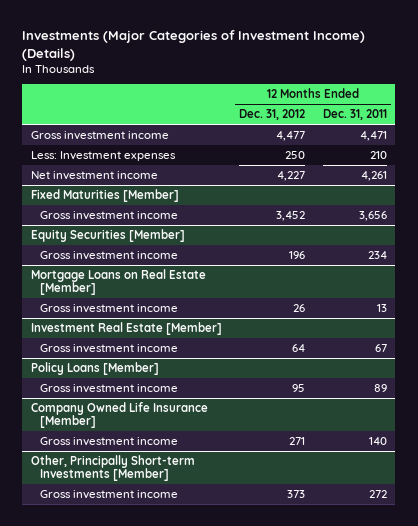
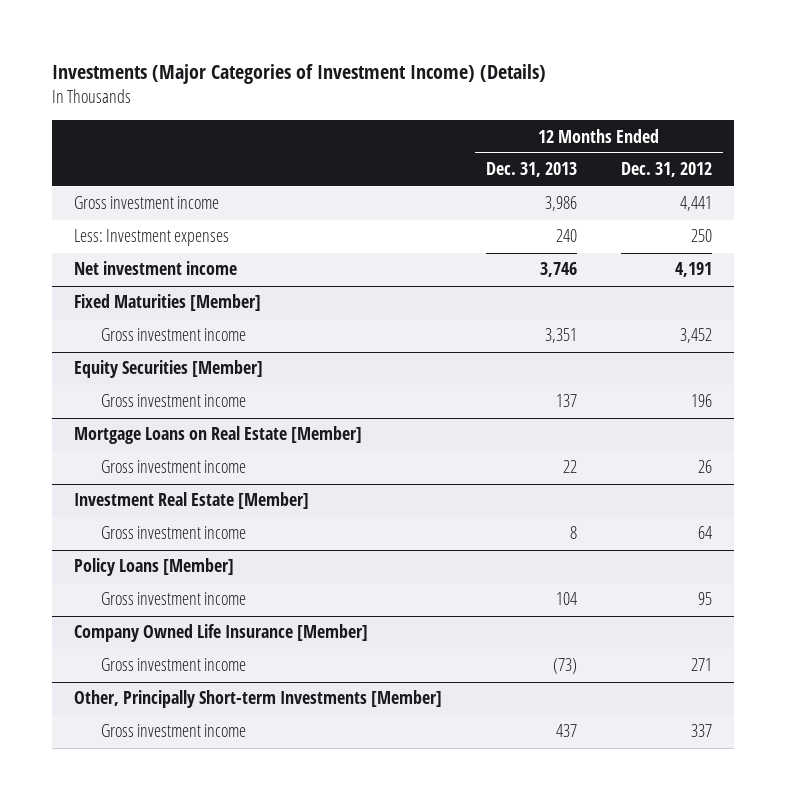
- | 12 Months Ended Dec. 31, 2012 | 12 Months Ended Dec. 31, 2011
+ | 12 Months Ended Dec. 31, 2013 | 12 Months Ended Dec. 31, 2012
- Gross investment income | 4,477 | 4,471
+ Gross investment income | 3,986 | 4,441
- Net investment income | 4,227 | 4,261
+ Net investment income | 3,746 | 4,191
@ Other, Principally Short-term Investments [Member]
- Gross investment income | 373 | 272
+ Gross investment income | 437 | 337

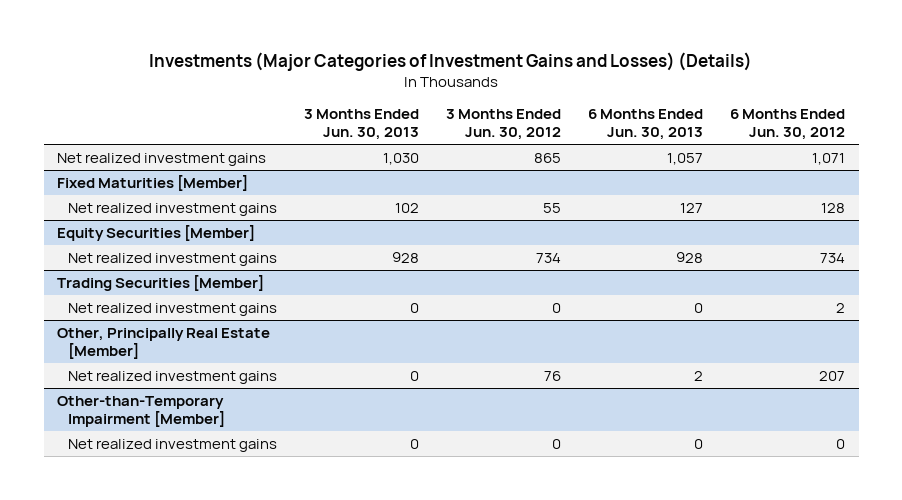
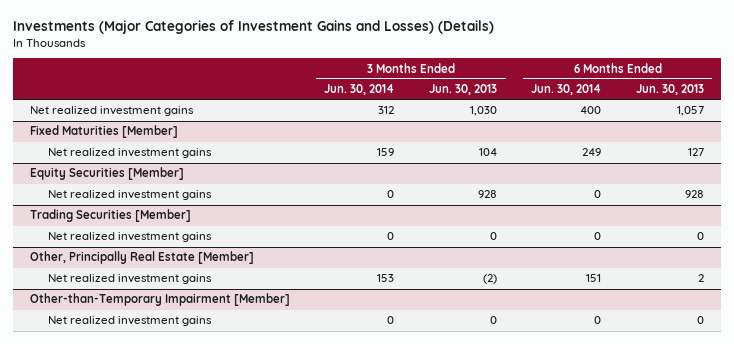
- | 3 Months Ended Jun. 30, 2013 | 3 Months Ended Jun. 30, 2012 | 6 Months Ended Jun. 30, 2013 | 6 Months Ended Jun. 30, 2012
+ | 3 Months Ended Jun. 30, 2014 | 3 Months Ended Jun. 30, 2013 | 6 Months Ended Jun. 30, 2014 | 6 Months Ended Jun. 30, 2013
@ Fixed Maturities [Member]
- Net realized investment gains | 102 | 55 | 127 | 128
+ Net realized investment gains | 159 | 104 | 249 | 127
@ Other, Principally Real Estate [Member]
- Net realized investment gains | 0 | 76 | 2 | 207
+ Net realized investment gains | 153 | (2) | 151 | 2

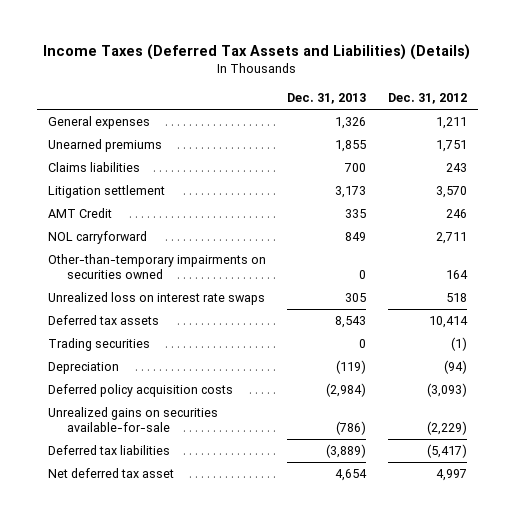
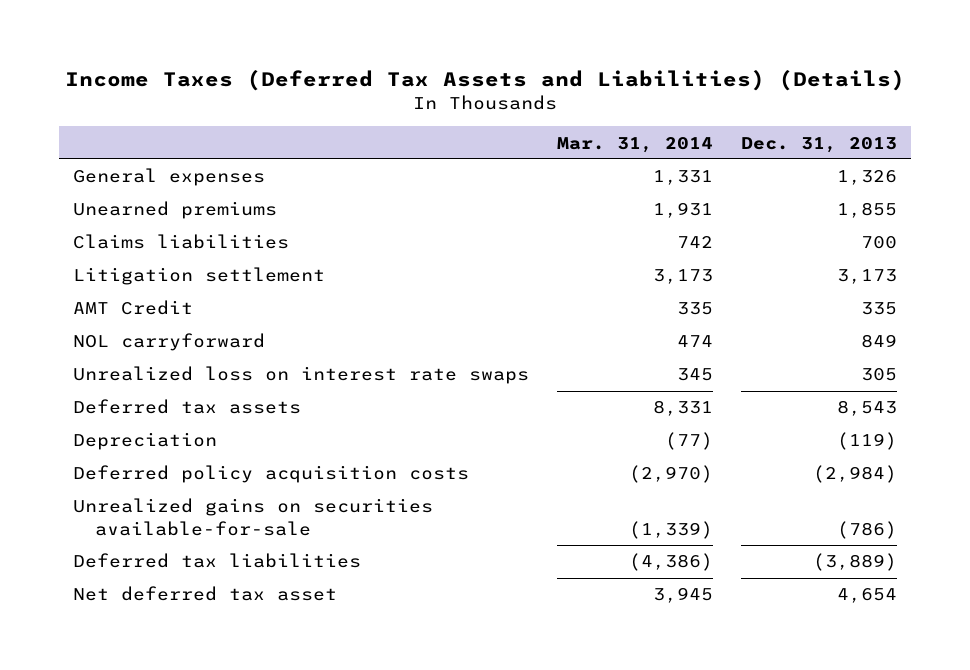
- | Dec. 31, 2013 | Dec. 31, 2012
+ | Mar. 31, 2014 | Dec. 31, 2013
- Other-than-temporary impairments on securities owned | 0 | 164
- Trading securities | 0 | (1)

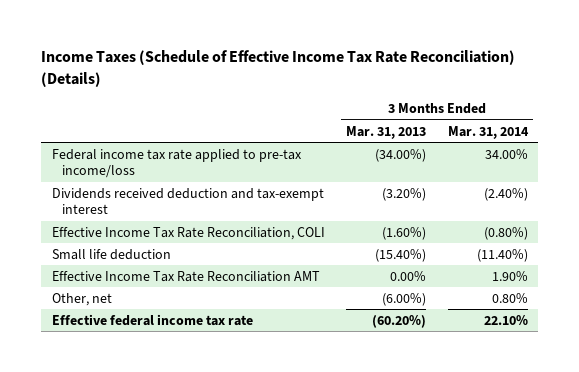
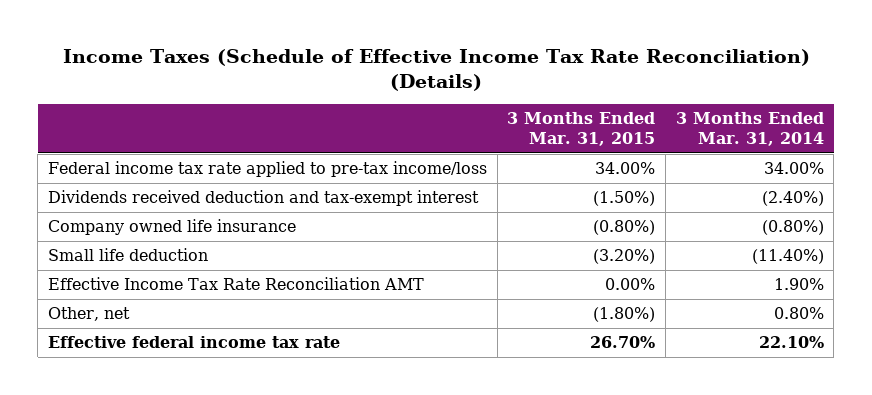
- | 3 Months Ended Mar. 31, 2013 | 3 Months Ended Mar. 31, 2014
+ | 3 Months Ended Mar. 31, 2015 | 3 Months Ended Mar. 31, 2014
- Effective Income Tax Rate Reconciliation, COLI | (1.60%) | (0.80%)
+ Company owned life insurance | (0.80%) | (0.80%)

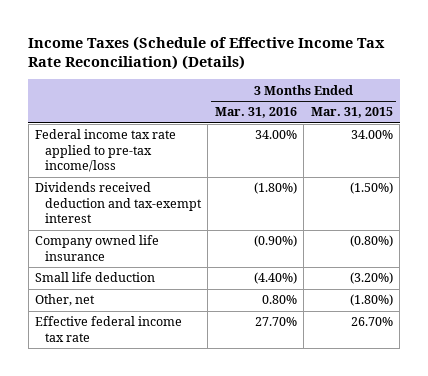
- | 3 Months Ended Mar. 31, 2015 | 3 Months Ended Mar. 31, 2014
+ | 3 Months Ended Mar. 31, 2016 | 3 Months Ended Mar. 31, 2015
- Effective Income Tax Rate Reconciliation AMT | 0.00% | 1.90%

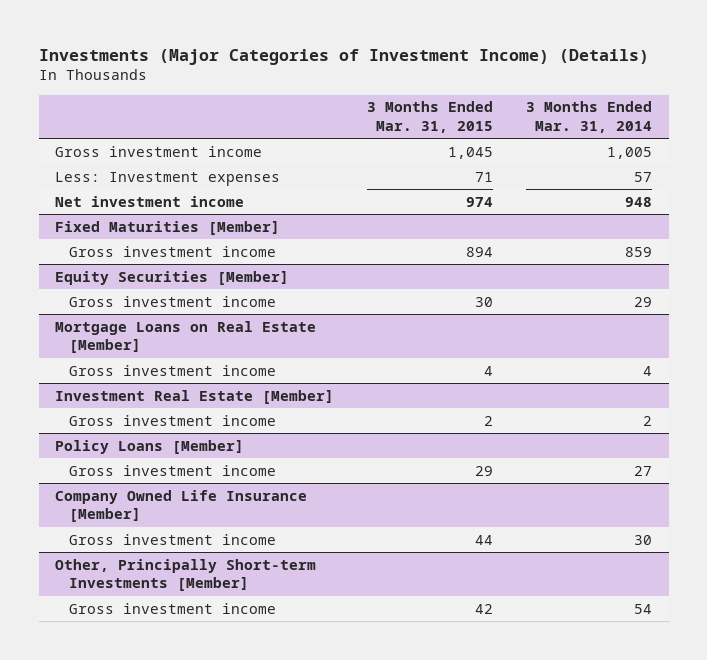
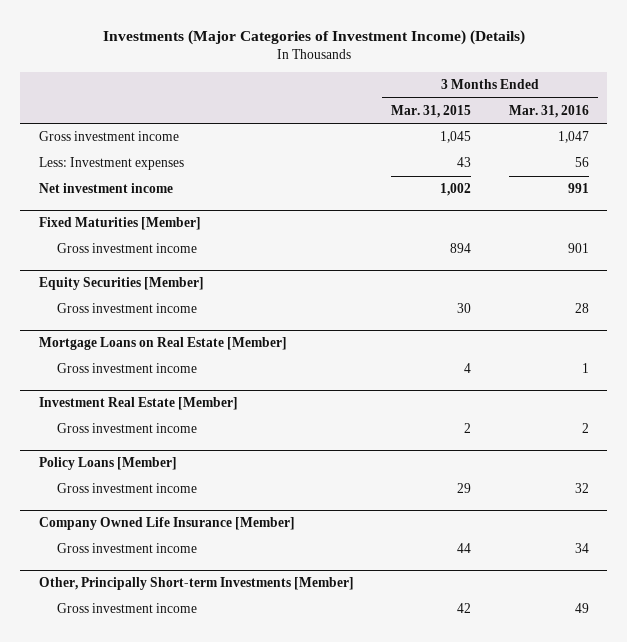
- | 3 Months Ended Mar. 31, 2015 | 3 Months Ended Mar. 31, 2014
+ | 3 Months Ended Mar. 31, 2015 | 3 Months Ended Mar. 31, 2016
- Less: Investment expenses | 71 | 57
- Net investment income | 974 | 948
+ Less: Investment expenses | 43 | 56
+ Net investment income | 1,002 | 991

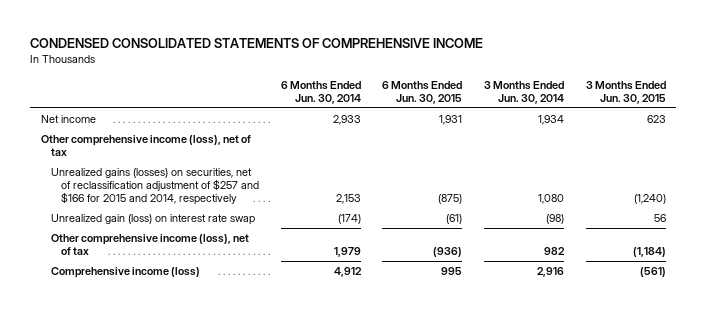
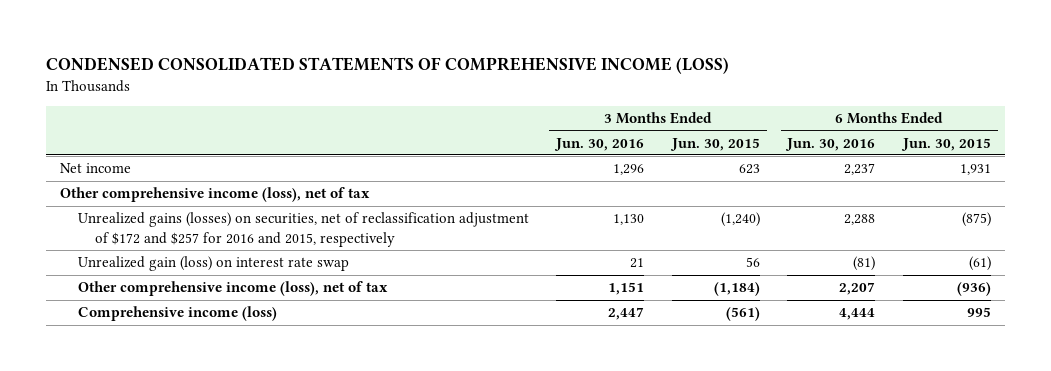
- CONDENSED CONSOLIDATED STATEMENTS OF COMPREHENSIVE INCOME
+ CONDENSED CONSOLIDATED STATEMENTS OF COMPREHENSIVE INCOME (LOSS)
- | 6 Months Ended Jun. 30, 2014 | 6 Months Ended Jun. 30, 2015 | 3 Months Ended Jun. 30, 2014 | 3 Months Ended Jun. 30, 2015
+ | 3 Months Ended Jun. 30, 2016 | 3 Months Ended Jun. 30, 2015 | 6 Months Ended Jun. 30, 2016 | 6 Months Ended Jun. 30, 2015
- Unrealized gains (losses) on securities, net of reclassification adjustment of $257 and $166 for 2015 and 2014, respectively | 2,153 | (875) | 1,080 | (1,240)
+ Unrealized gains (losses) on securities, net of reclassification adjustment of $172 and $257 for 2016 and 2015, respectively | 1,130 | (1,240) | 2,288 | (875)

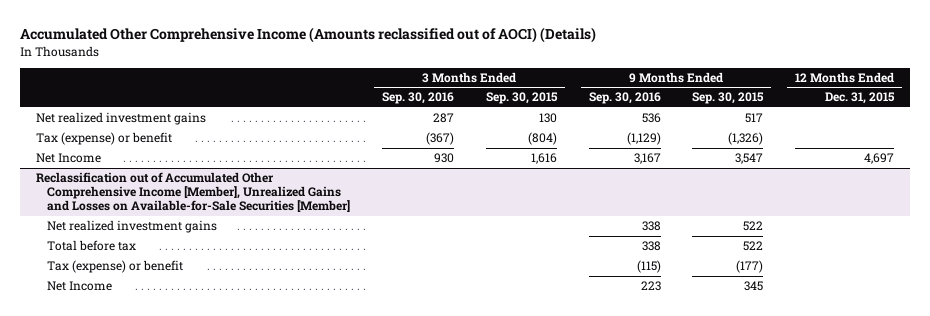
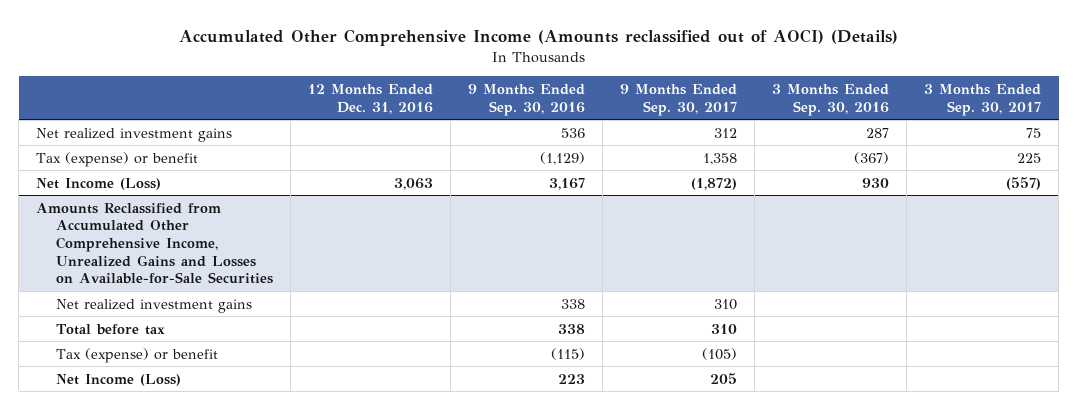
- | 3 Months Ended Sep. 30, 2016 | 3 Months Ended Sep. 30, 2015 | 9 Months Ended Sep. 30, 2016 | 9 Months Ended Sep. 30, 2015 | 12 Months Ended Dec. 31, 2015
+ | 12 Months Ended Dec. 31, 2016 | 9 Months Ended Sep. 30, 2016 | 9 Months Ended Sep. 30, 2017 | 3 Months Ended Sep. 30, 2016 | 3 Months Ended Sep. 30, 2017
- Net Income | 930 | 1,616 | 3,167 | 3,547 | 4,697
- Reclassification out of Accumulated Other Comprehensive Income [Member], Unrealized Gains and Losses on Available-for-Sale Securities [Member]
+ Net Income (Loss) | 3,063 | 3,167 | (1,872) | 930 | (557)
+ Amounts Reclassified from Accumulated Other Comprehensive Income, Unrealized Gains and Losses on Available-for-Sale Securities
- Net Income | | | 223 | 345 |
+ Net Income (Loss) | | 223 | 205 | |

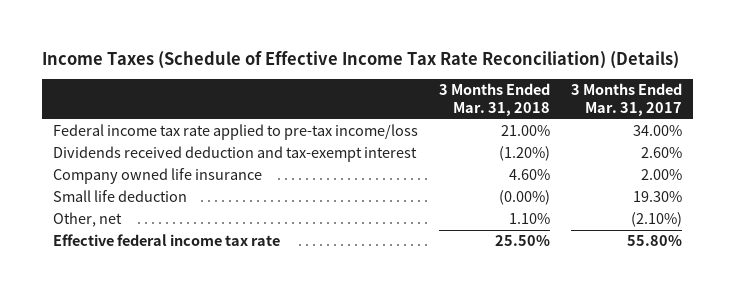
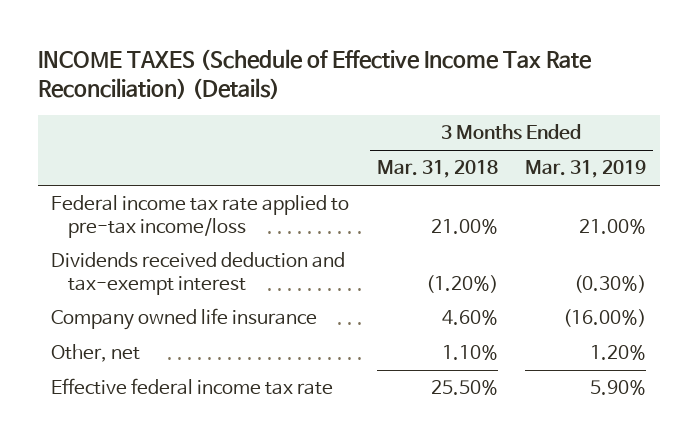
- Income Taxes (Schedule of Effective Income Tax Rate Reconciliation) (Details)
+ INCOME TAXES (Schedule of Effective Income Tax Rate Reconciliation) (Details)
- | 3 Months Ended Mar. 31, 2018 | 3 Months Ended Mar. 31, 2017
+ | 3 Months Ended Mar. 31, 2018 | 3 Months Ended Mar. 31, 2019
- Small life deduction | (0.00%) | 19.30%

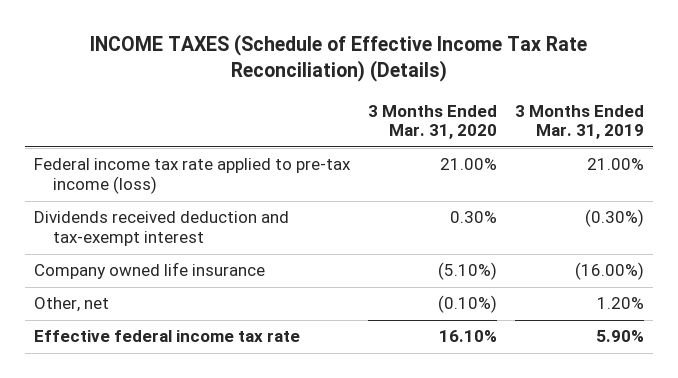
- | 3 Months Ended Mar. 31, 2018 | 3 Months Ended Mar. 31, 2019
+ | 3 Months Ended Mar. 31, 2020 | 3 Months Ended Mar. 31, 2019
- Federal income tax rate applied to pre-tax income/loss | 21.00% | 21.00%
+ Federal income tax rate applied to pre-tax income (loss) | 21.00% | 21.00%

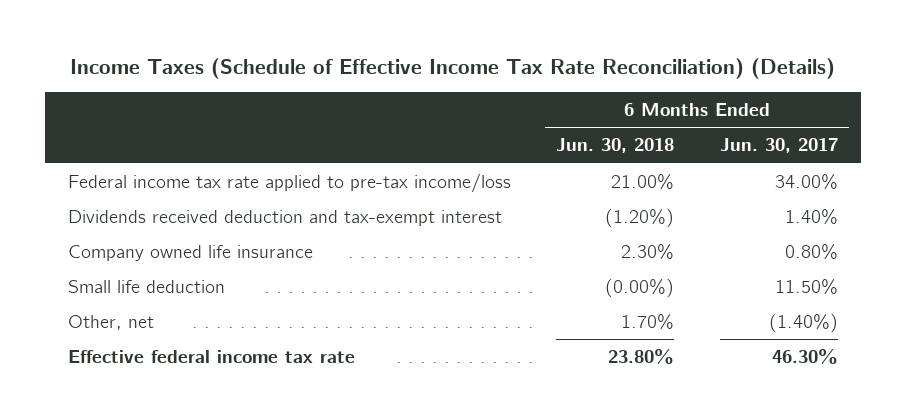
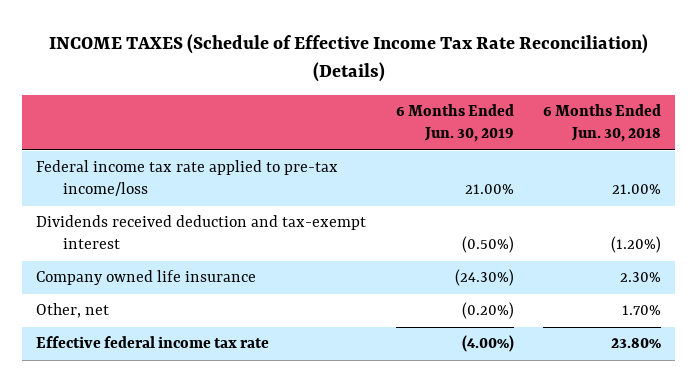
- Income Taxes (Schedule of Effective Income Tax Rate Reconciliation) (Details)
+ INCOME TAXES (Schedule of Effective Income Tax Rate Reconciliation) (Details)
- | 6 Months Ended Jun. 30, 2018 | 6 Months Ended Jun. 30, 2017
+ | 6 Months Ended Jun. 30, 2019 | 6 Months Ended Jun. 30, 2018
- Small life deduction | (0.00%) | 11.50%

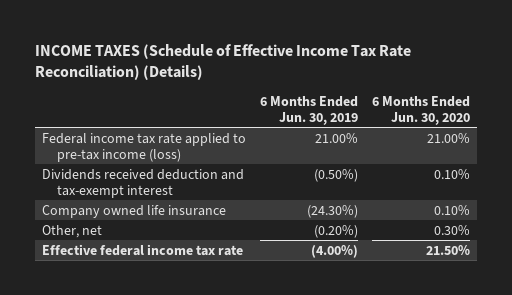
- | 6 Months Ended Jun. 30, 2019 | 6 Months Ended Jun. 30, 2018
+ | 6 Months Ended Jun. 30, 2019 | 6 Months Ended Jun. 30, 2020
- Federal income tax rate applied to pre-tax income/loss | 21.00% | 21.00%
+ Federal income tax rate applied to pre-tax income (loss) | 21.00% | 21.00%

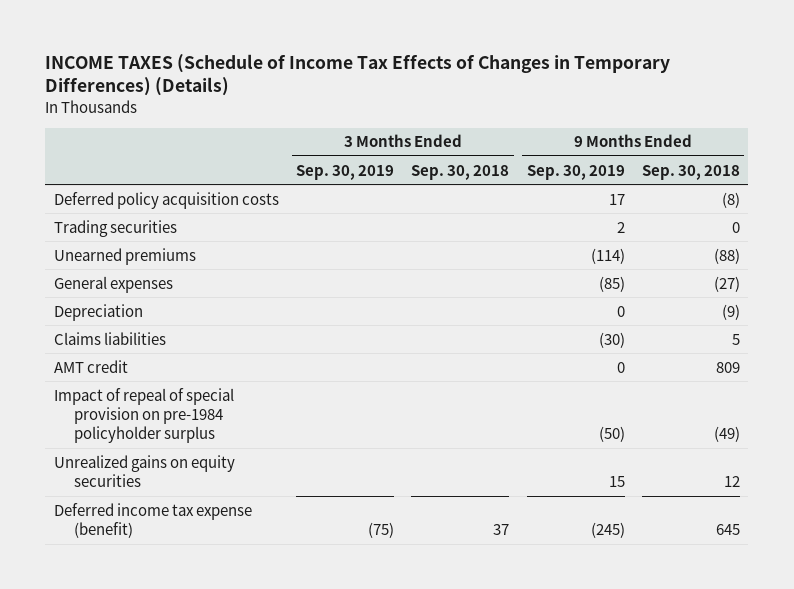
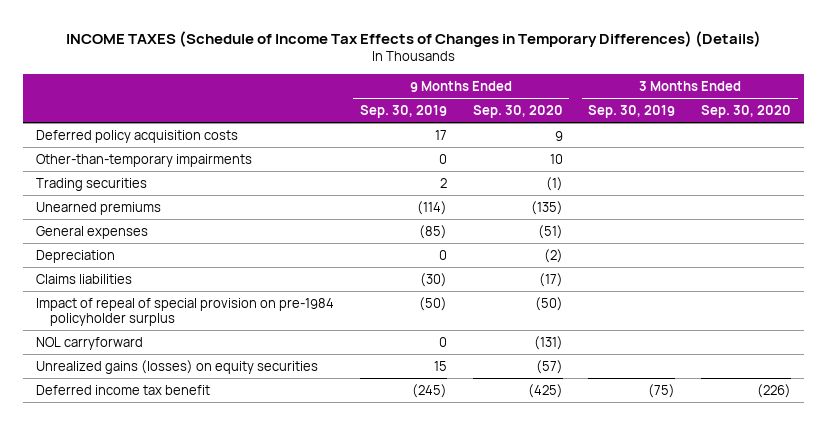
- | 3 Months Ended Sep. 30, 2019 | 3 Months Ended Sep. 30, 2018 | 9 Months Ended Sep. 30, 2019 | 9 Months Ended Sep. 30, 2018
+ | 9 Months Ended Sep. 30, 2019 | 9 Months Ended Sep. 30, 2020 | 3 Months Ended Sep. 30, 2019 | 3 Months Ended Sep. 30, 2020
+ Other-than-temporary impairments | 0 | 10 | |
- AMT credit | | | 0 | 809
- Unrealized gains on equity securities | | | 15 | 12
- Deferred income tax expense (benefit) | (75) | 37 | (245) | 645
+ NOL carryforward | 0 | (131) | |
+ Unrealized gains (losses) on equity securities | 15 | (57) | |
+ Deferred income tax benefit | (245) | (425) | (75) | (226)

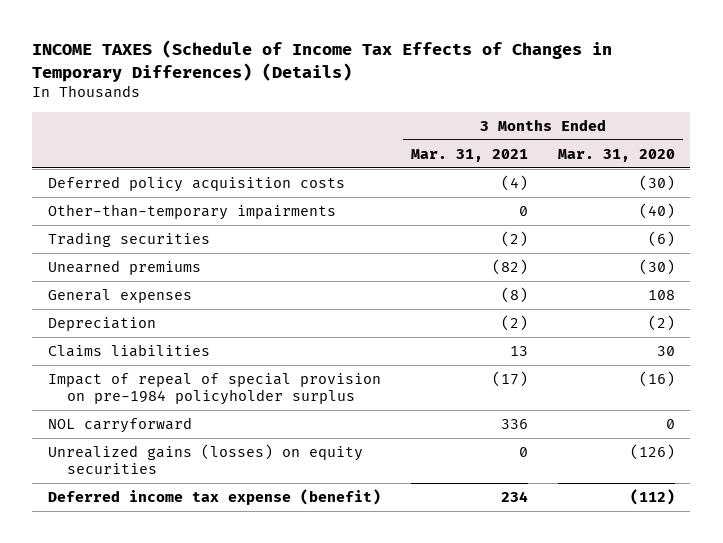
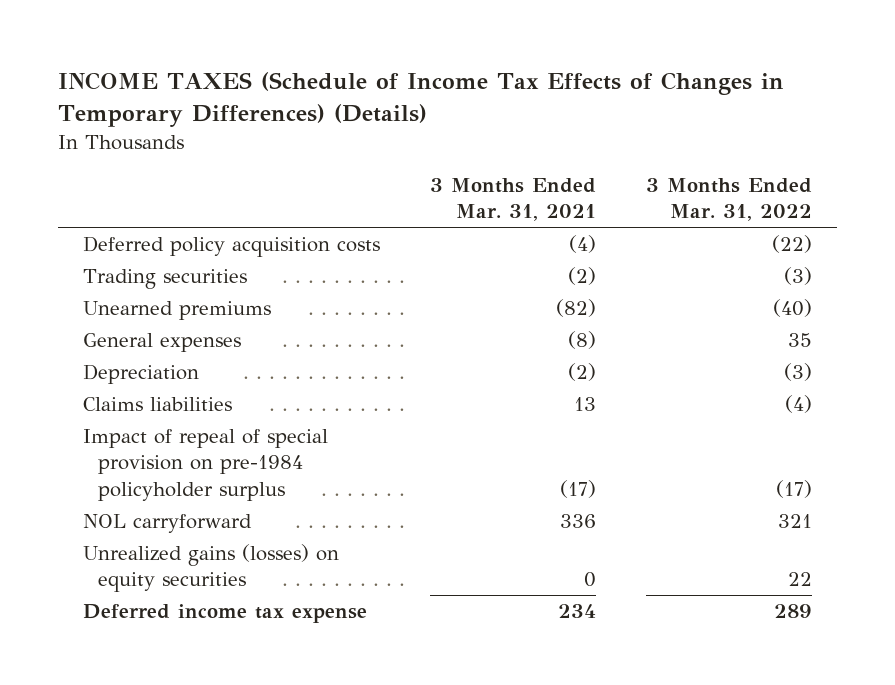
- | 3 Months Ended Mar. 31, 2021 | 3 Months Ended Mar. 31, 2020
+ | 3 Months Ended Mar. 31, 2021 | 3 Months Ended Mar. 31, 2022
- Other-than-temporary impairments | 0 | (40)
- Deferred income tax expense (benefit) | 234 | (112)
+ Deferred income tax expense | 234 | 289

